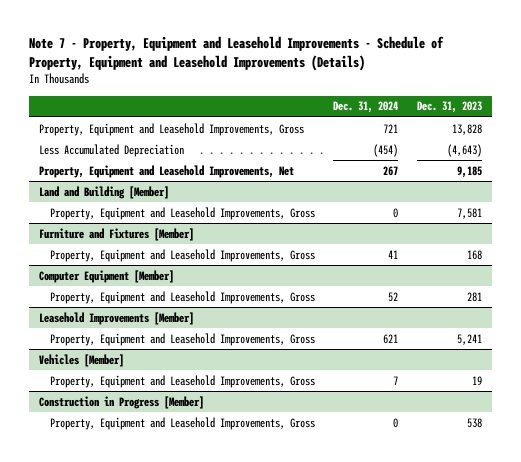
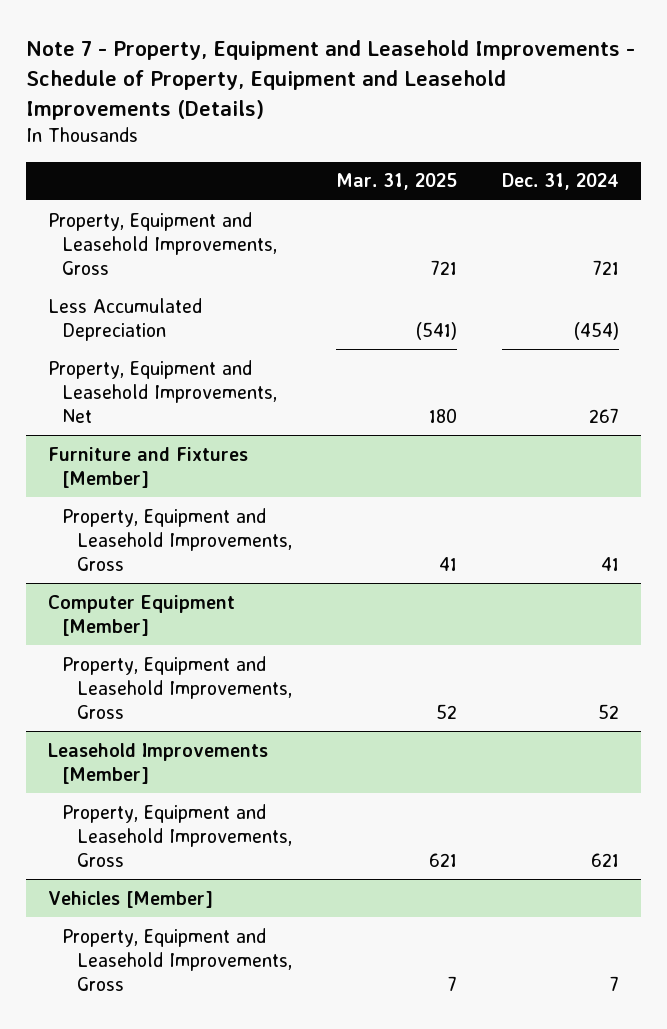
- | Dec. 31, 2024 | Dec. 31, 2023
+ | Mar. 31, 2025 | Dec. 31, 2024
- Land and Building [Member]
- Property, Equipment and Leasehold Improvements, Gross | 0 | 7,581
- Construction in Progress [Member]
- Property, Equipment and Leasehold Improvements, Gross | 0 | 538

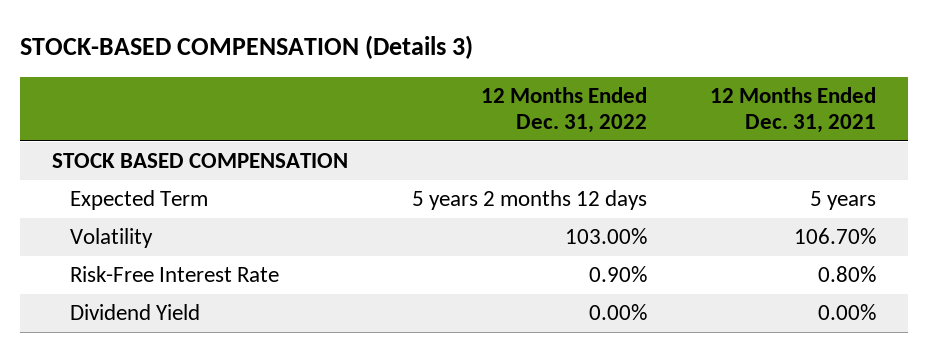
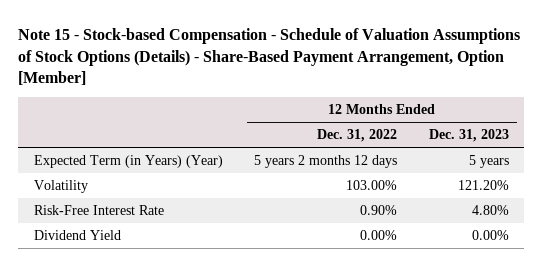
- STOCK-BASED COMPENSATION (Details 3)
+ Note 15 - Stock-based Compensation - Schedule of Valuation Assumptions of Stock Options (Details) - Share-Based Payment Arrangement, Option [Member]
- | 12 Months Ended Dec. 31, 2022 | 12 Months Ended Dec. 31, 2021
+ | 12 Months Ended Dec. 31, 2022 | 12 Months Ended Dec. 31, 2023
- STOCK BASED COMPENSATION
- Expected Term | 5 years 2 months 12 days | 5 years
+ Expected Term (in Years) (Year) | 5 years 2 months 12 days | 5 years

